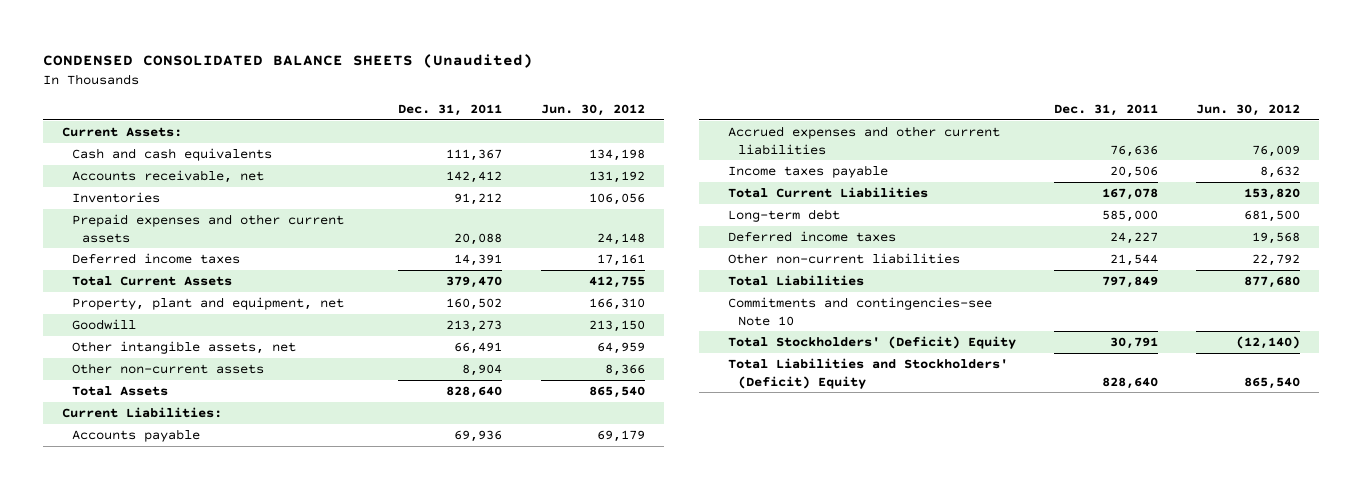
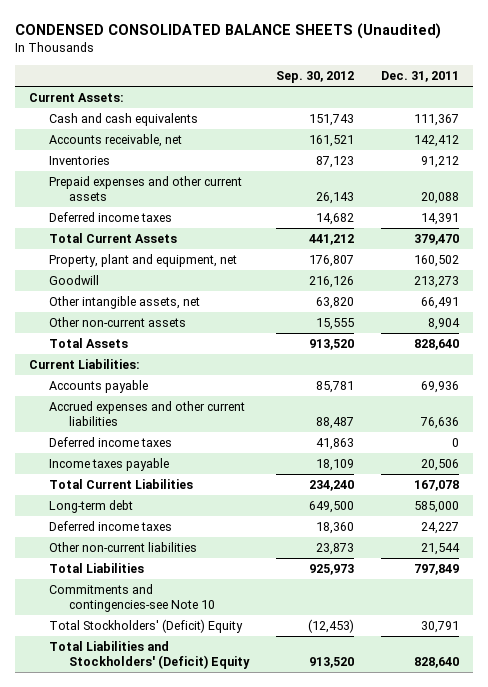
- | Dec. 31, 2011 | Jun. 30, 2012
+ | Sep. 30, 2012 | Dec. 31, 2011
+ Deferred income taxes | 41,863 | 0

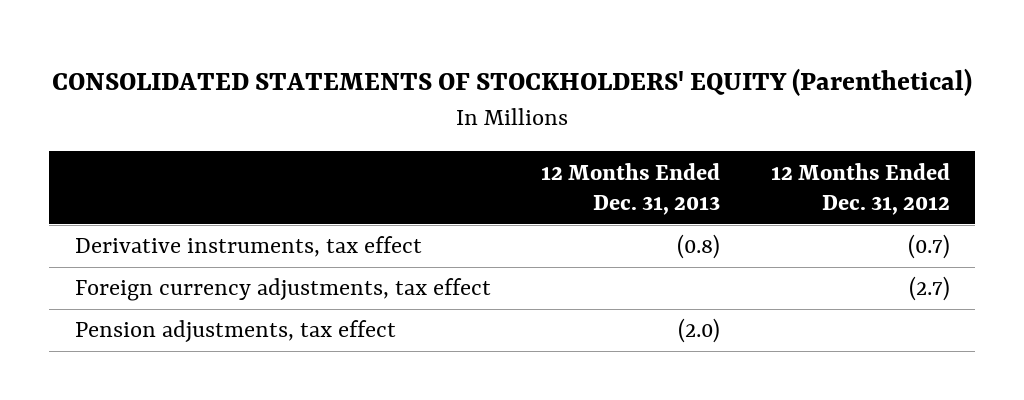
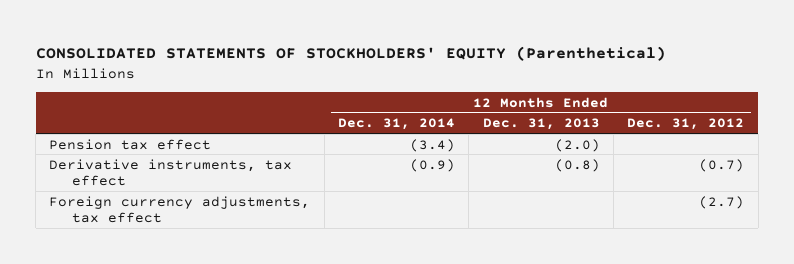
- | 12 Months Ended Dec. 31, 2013 | 12 Months Ended Dec. 31, 2012
+ | 12 Months Ended Dec. 31, 2014 | 12 Months Ended Dec. 31, 2013 | 12 Months Ended Dec. 31, 2012
+ Pension tax effect | (3.4) | (2.0) |
- Pension adjustments, tax effect | (2.0) |

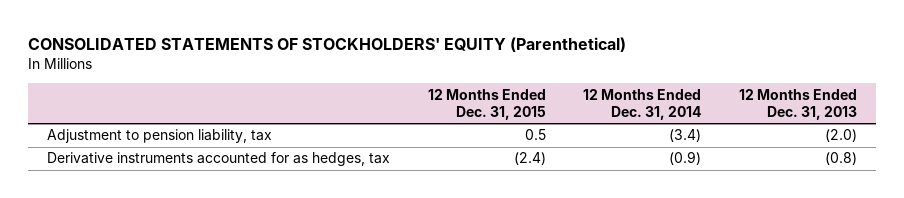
- | 12 Months Ended Dec. 31, 2014 | 12 Months Ended Dec. 31, 2013 | 12 Months Ended Dec. 31, 2012
+ | 12 Months Ended Dec. 31, 2015 | 12 Months Ended Dec. 31, 2014 | 12 Months Ended Dec. 31, 2013
- Pension tax effect | (3.4) | (2.0) |
- Derivative instruments, tax effect | (0.9) | (0.8) | (0.7)
- Foreign currency adjustments, tax effect | | | (2.7)
+ Adjustment to pension liability, tax | 0.5 | (3.4) | (2.0)
+ Derivative instruments accounted for as hedges, tax | (2.4) | (0.9) | (0.8)

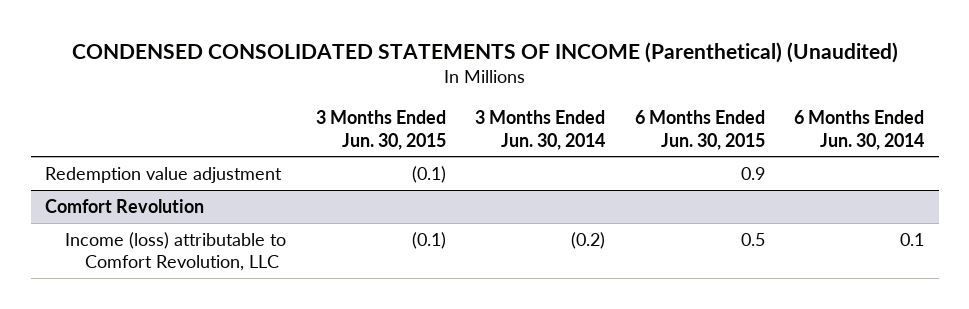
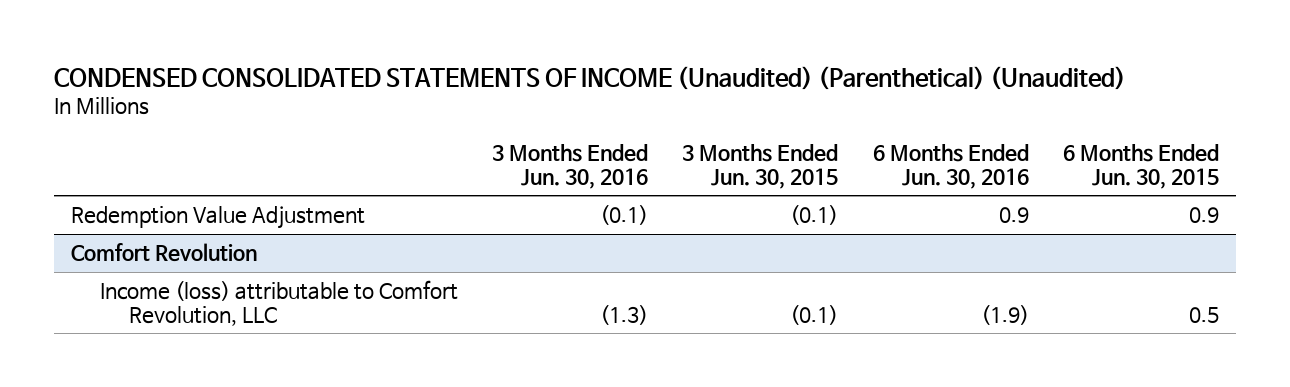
- CONDENSED CONSOLIDATED STATEMENTS OF INCOME (Parenthetical) (Unaudited)
+ CONDENSED CONSOLIDATED STATEMENTS OF INCOME (Unaudited) (Parenthetical) (Unaudited)
- | 3 Months Ended Jun. 30, 2015 | 3 Months Ended Jun. 30, 2014 | 6 Months Ended Jun. 30, 2015 | 6 Months Ended Jun. 30, 2014
+ | 3 Months Ended Jun. 30, 2016 | 3 Months Ended Jun. 30, 2015 | 6 Months Ended Jun. 30, 2016 | 6 Months Ended Jun. 30, 2015
- Redemption value adjustment | (0.1) | | 0.9 |
+ Redemption Value Adjustment | (0.1) | (0.1) | 0.9 | 0.9

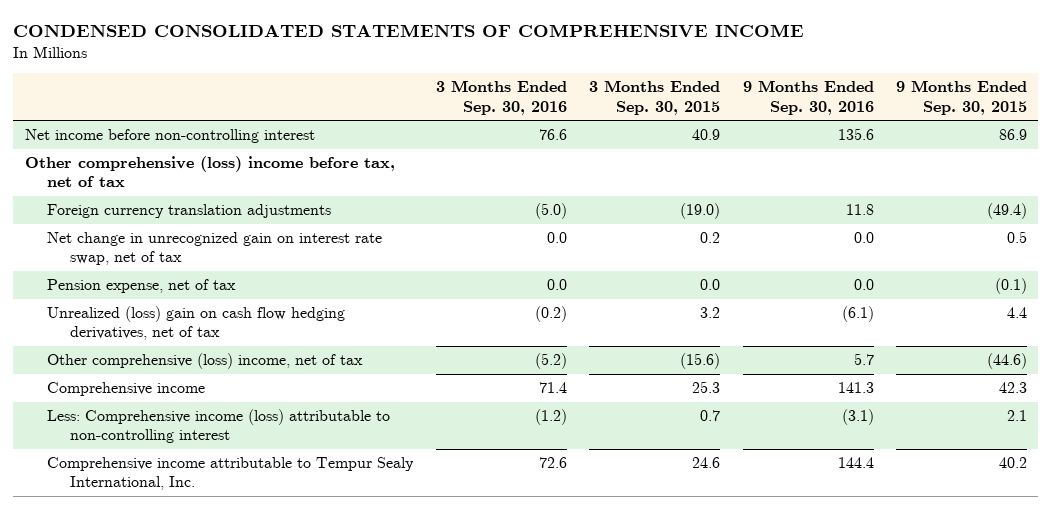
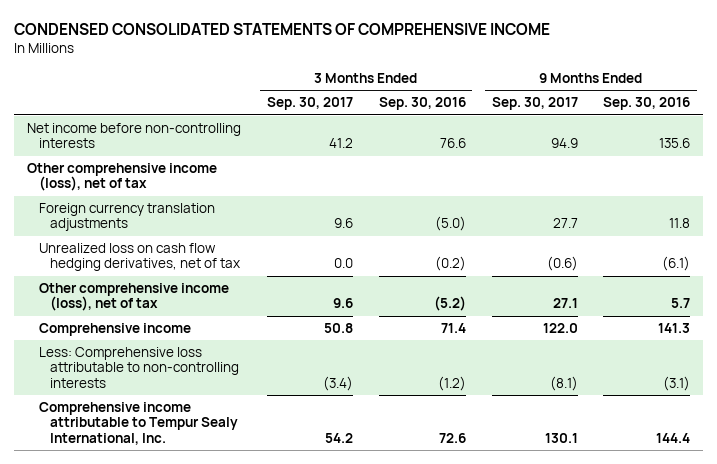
- | 3 Months Ended Sep. 30, 2016 | 3 Months Ended Sep. 30, 2015 | 9 Months Ended Sep. 30, 2016 | 9 Months Ended Sep. 30, 2015
+ | 3 Months Ended Sep. 30, 2017 | 3 Months Ended Sep. 30, 2016 | 9 Months Ended Sep. 30, 2017 | 9 Months Ended Sep. 30, 2016
- Net income before non-controlling interest | 76.6 | 40.9 | 135.6 | 86.9
- Other comprehensive (loss) income before tax, net of tax
+ Net income before non-controlling interests | 41.2 | 76.6 | 94.9 | 135.6
+ Other comprehensive income (loss), net of tax
- Net change in unrecognized gain on interest rate swap, net of tax | 0.0 | 0.2 | 0.0 | 0.5
- Pension expense, net of tax | 0.0 | 0.0 | 0.0 | (0.1)
- Unrealized (loss) gain on cash flow hedging derivatives, net of tax | (0.2) | 3.2 | (6.1) | 4.4
- Other comprehensive (loss) income, net of tax | (5.2) | (15.6) | 5.7 | (44.6)
+ Unrealized loss on cash flow hedging derivatives, net of tax | 0.0 | (0.2) | (0.6) | (6.1)
+ Other comprehensive income (loss), net of tax | 9.6 | (5.2) | 27.1 | 5.7
- Less: Comprehensive income (loss) attributable to non-controlling interest | (1.2) | 0.7 | (3.1) | 2.1
+ Less: Comprehensive loss attributable to non-controlling interests | (3.4) | (1.2) | (8.1) | (3.1)

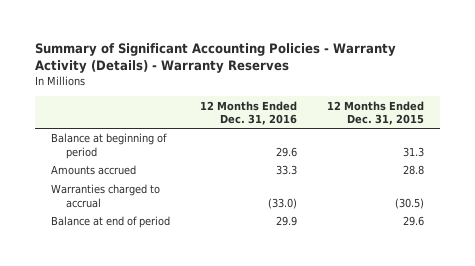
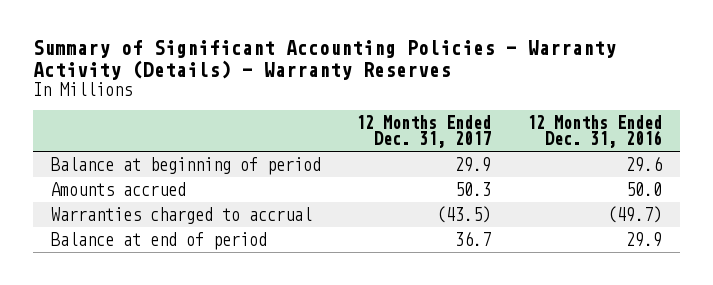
- | 12 Months Ended Dec. 31, 2016 | 12 Months Ended Dec. 31, 2015
+ | 12 Months Ended Dec. 31, 2017 | 12 Months Ended Dec. 31, 2016
- Amounts accrued | 33.3 | 28.8
- Warranties charged to accrual | (33.0) | (30.5)
+ Amounts accrued | 50.3 | 50.0
+ Warranties charged to accrual | (43.5) | (49.7)

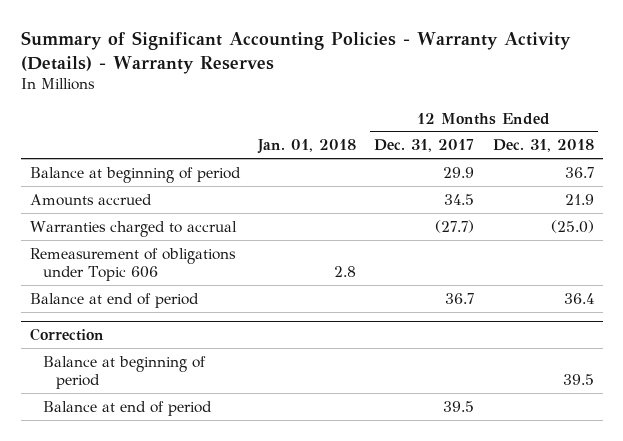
- | 12 Months Ended Dec. 31, 2017 | 12 Months Ended Dec. 31, 2016
+ | Jan. 01, 2018 | 12 Months Ended Dec. 31, 2017 | 12 Months Ended Dec. 31, 2018
- Amounts accrued | 50.3 | 50.0
- Warranties charged to accrual | (43.5) | (49.7)
+ Amounts accrued | | 34.5 | 21.9
+ Warranties charged to accrual | | (27.7) | (25.0)
+ Remeasurement of obligations under Topic 606 | 2.8 | |
+ Correction
+ Balance at beginning of period | | | 39.5
+ Balance at end of period | | 39.5 |

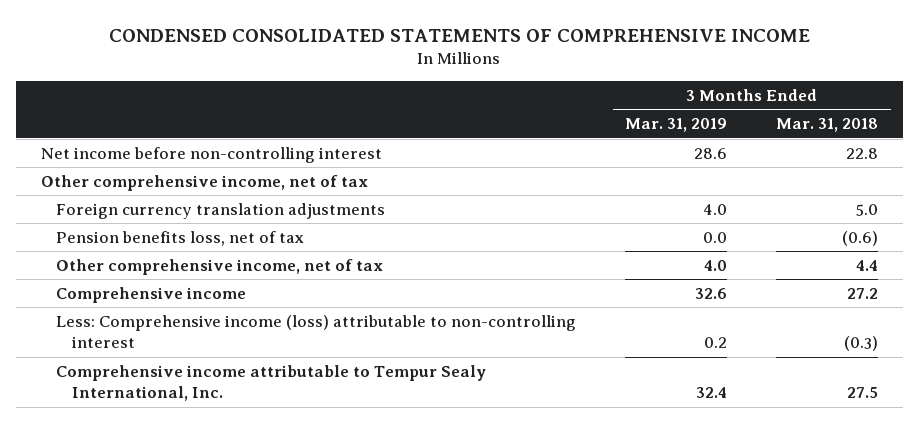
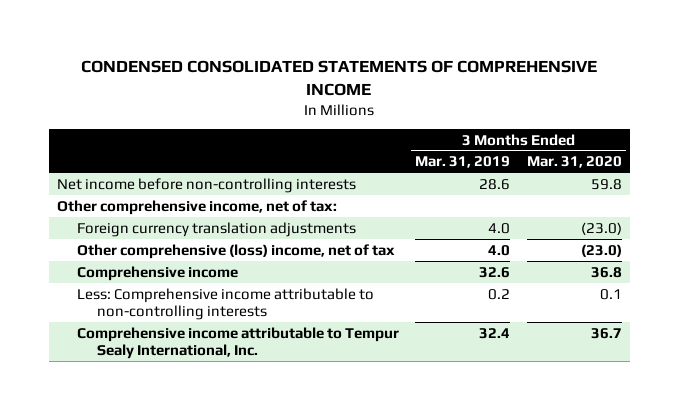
- | 3 Months Ended Mar. 31, 2019 | 3 Months Ended Mar. 31, 2018
+ | 3 Months Ended Mar. 31, 2019 | 3 Months Ended Mar. 31, 2020
- Net income before non-controlling interest | 28.6 | 22.8
- Other comprehensive income, net of tax
+ Net income before non-controlling interests | 28.6 | 59.8
+ Other comprehensive income, net of tax:
- Pension benefits loss, net of tax | 0.0 | (0.6)
- Other comprehensive income, net of tax | 4.0 | 4.4
+ Other comprehensive (loss) income, net of tax | 4.0 | (23.0)
- Less: Comprehensive income (loss) attributable to non-controlling interest | 0.2 | (0.3)
+ Less: Comprehensive income attributable to non-controlling interests | 0.2 | 0.1

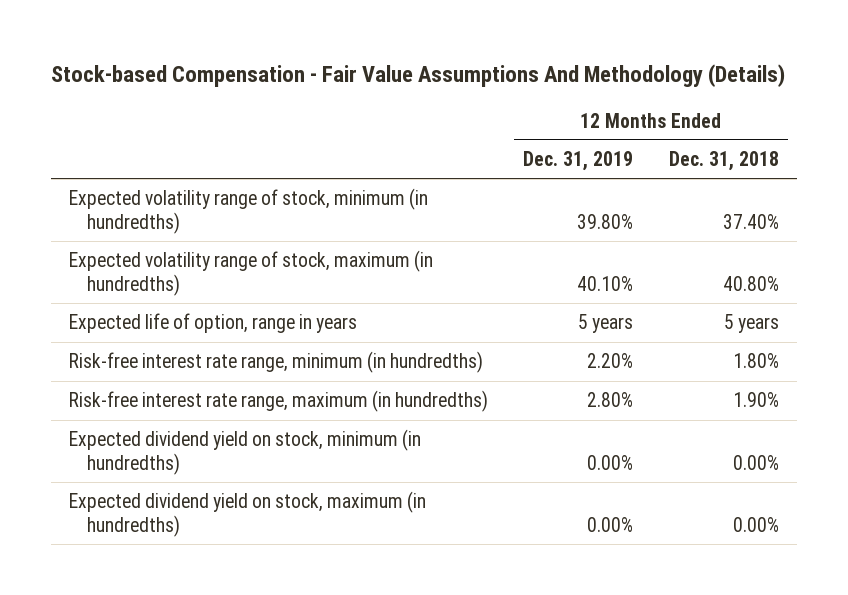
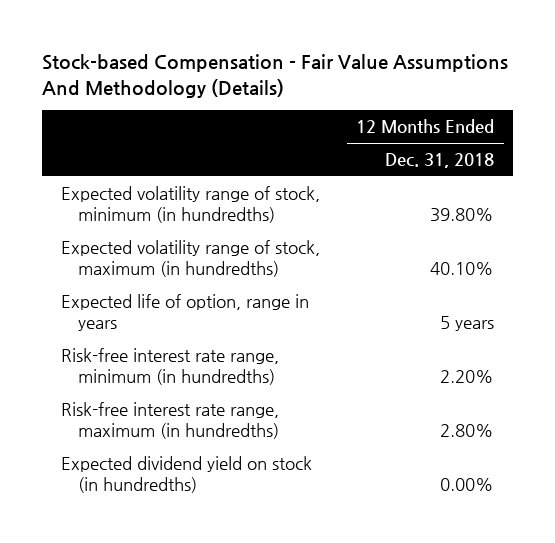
- | 12 Months Ended Dec. 31, 2019 | 12 Months Ended Dec. 31, 2018
+ | 12 Months Ended Dec. 31, 2018
- Expected volatility range of stock, minimum (in hundredths) | 39.80% | 37.40%
- Expected volatility range of stock, maximum (in hundredths) | 40.10% | 40.80%
+ Expected volatility range of stock, minimum (in hundredths) | 39.80%
+ Expected volatility range of stock, maximum (in hundredths) | 40.10%
- Risk-free interest rate range, minimum (in hundredths) | 2.20% | 1.80%
- Risk-free interest rate range, maximum (in hundredths) | 2.80% | 1.90%
- Expected dividend yield on stock, minimum (in hundredths) | 0.00% | 0.00%
- Expected dividend yield on stock, maximum (in hundredths) | 0.00% | 0.00%
+ Risk-free interest rate range, minimum (in hundredths) | 2.20%
+ Risk-free interest rate range, maximum (in hundredths) | 2.80%
+ Expected dividend yield on stock (in hundredths) | 0.00%

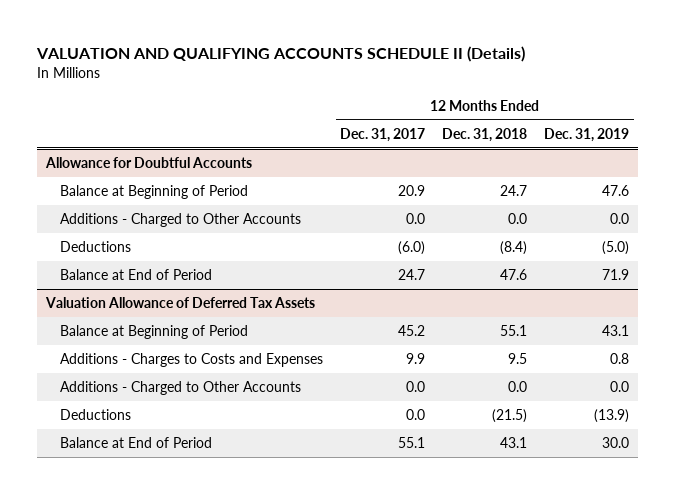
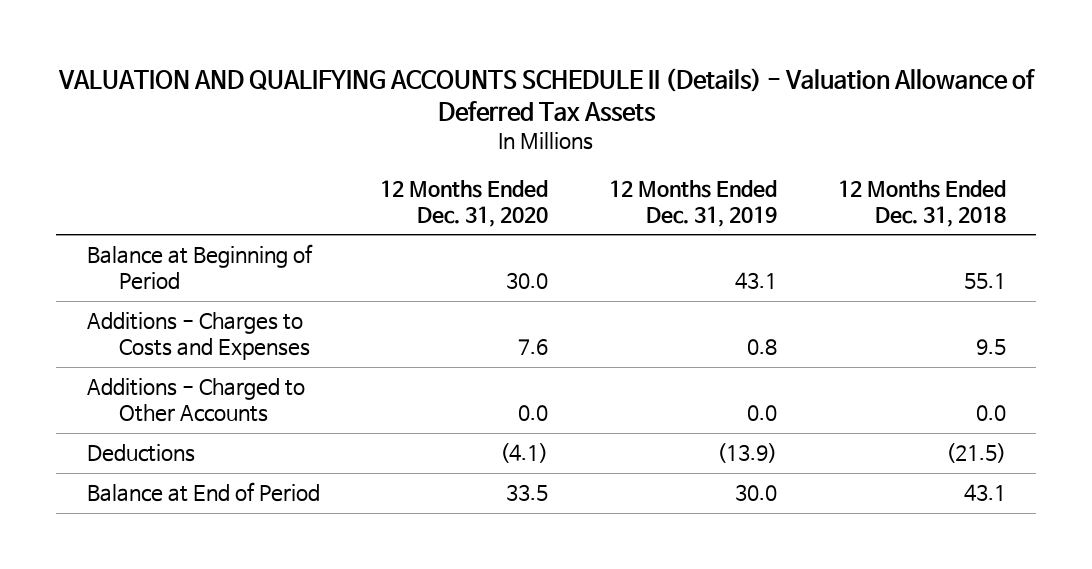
- VALUATION AND QUALIFYING ACCOUNTS SCHEDULE II (Details)
+ VALUATION AND QUALIFYING ACCOUNTS SCHEDULE II (Details) - Valuation Allowance of Deferred Tax Assets
- | 12 Months Ended Dec. 31, 2017 | 12 Months Ended Dec. 31, 2018 | 12 Months Ended Dec. 31, 2019
+ | 12 Months Ended Dec. 31, 2020 | 12 Months Ended Dec. 31, 2019 | 12 Months Ended Dec. 31, 2018
- Allowance for Doubtful Accounts
- Balance at Beginning of Period | 20.9 | 24.7 | 47.6
- Additions - Charged to Other Accounts | 0.0 | 0.0 | 0.0
- Deductions | (6.0) | (8.4) | (5.0)
- Balance at End of Period | 24.7 | 47.6 | 71.9
- Valuation Allowance of Deferred Tax Assets

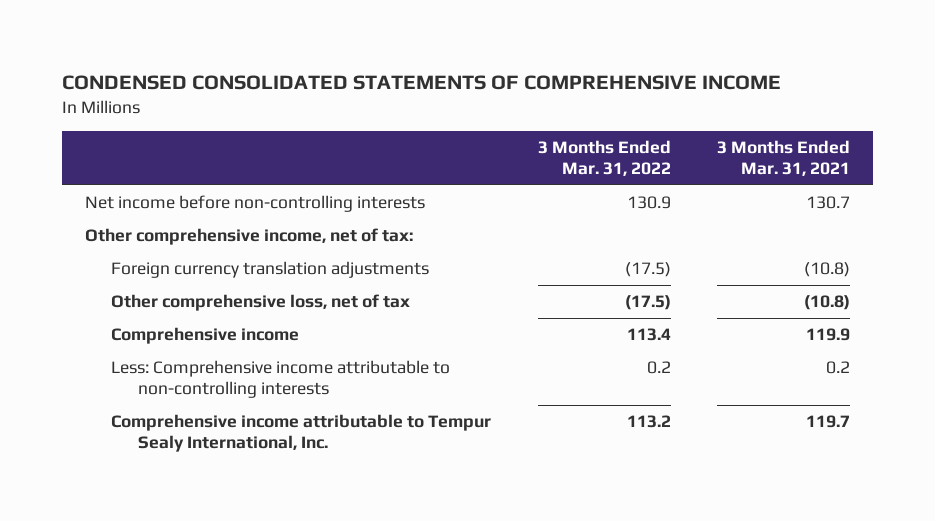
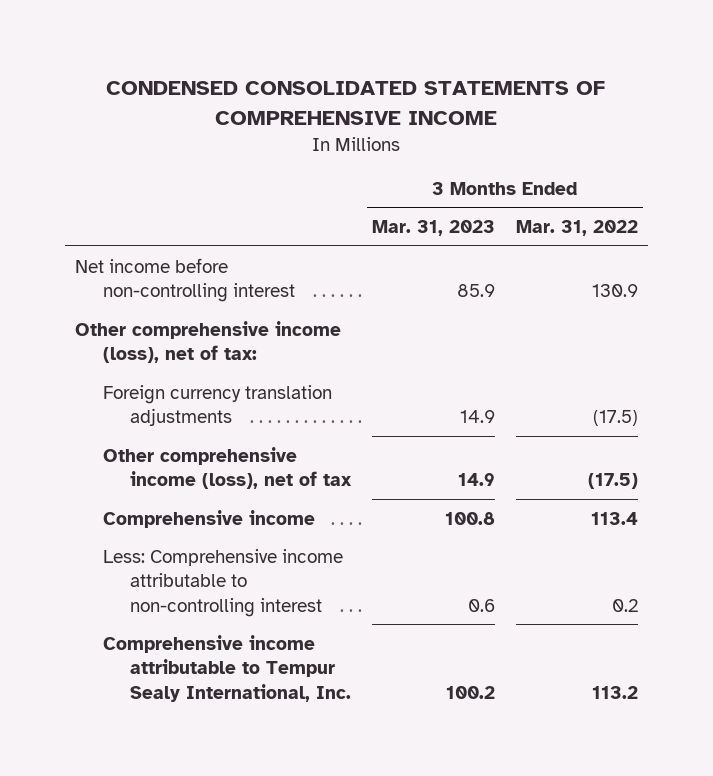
- | 3 Months Ended Mar. 31, 2022 | 3 Months Ended Mar. 31, 2021
+ | 3 Months Ended Mar. 31, 2023 | 3 Months Ended Mar. 31, 2022
- Net income before non-controlling interests | 130.9 | 130.7
- Other comprehensive income, net of tax:
+ Net income before non-controlling interest | 85.9 | 130.9
+ Other comprehensive income (loss), net of tax:
- Other comprehensive loss, net of tax | (17.5) | (10.8)
+ Other comprehensive income (loss), net of tax | 14.9 | (17.5)
- Less: Comprehensive income attributable to non-controlling interests | 0.2 | 0.2
+ Less: Comprehensive income attributable to non-controlling interest | 0.6 | 0.2

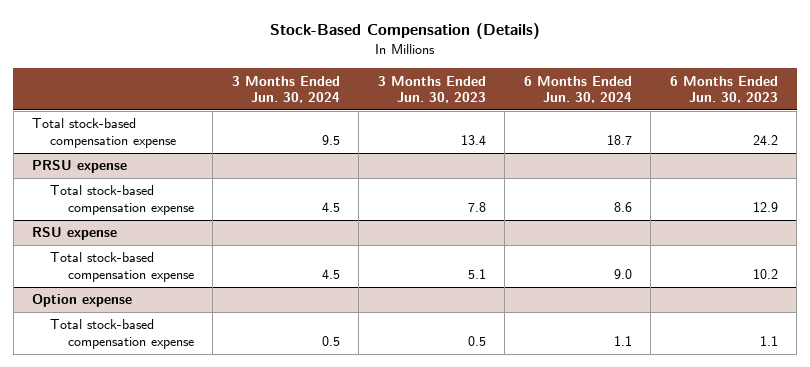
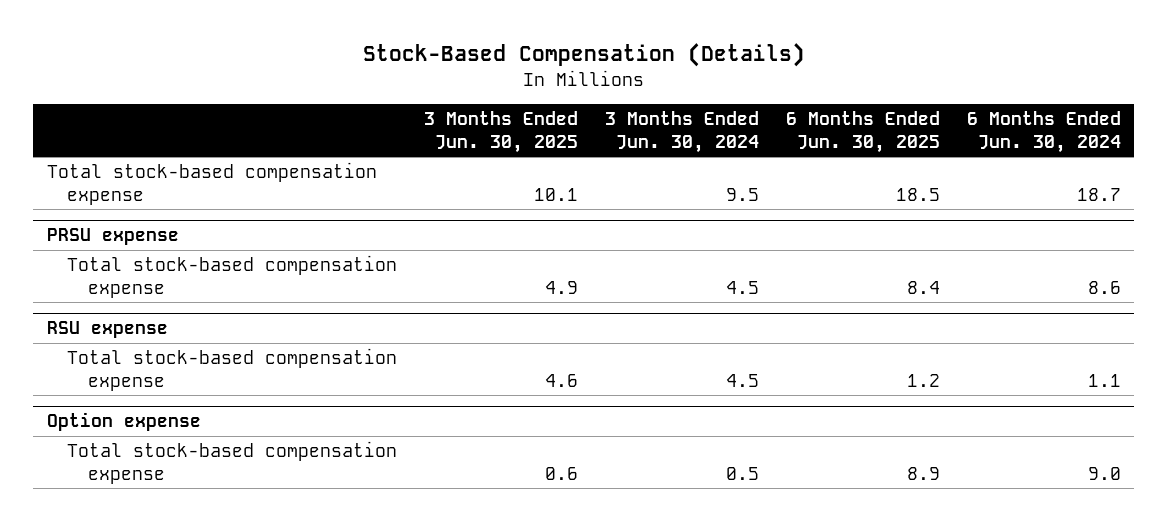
- | 3 Months Ended Jun. 30, 2024 | 3 Months Ended Jun. 30, 2023 | 6 Months Ended Jun. 30, 2024 | 6 Months Ended Jun. 30, 2023
+ | 3 Months Ended Jun. 30, 2025 | 3 Months Ended Jun. 30, 2024 | 6 Months Ended Jun. 30, 2025 | 6 Months Ended Jun. 30, 2024
@ RSU expense
- Total stock-based compensation expense | 4.5 | 5.1 | 9.0 | 10.2
+ Total stock-based compensation expense | 4.6 | 4.5 | 1.2 | 1.1
@ Option expense
- Total stock-based compensation expense | 0.5 | 0.5 | 1.1 | 1.1
+ Total stock-based compensation expense | 0.6 | 0.5 | 8.9 | 9.0

